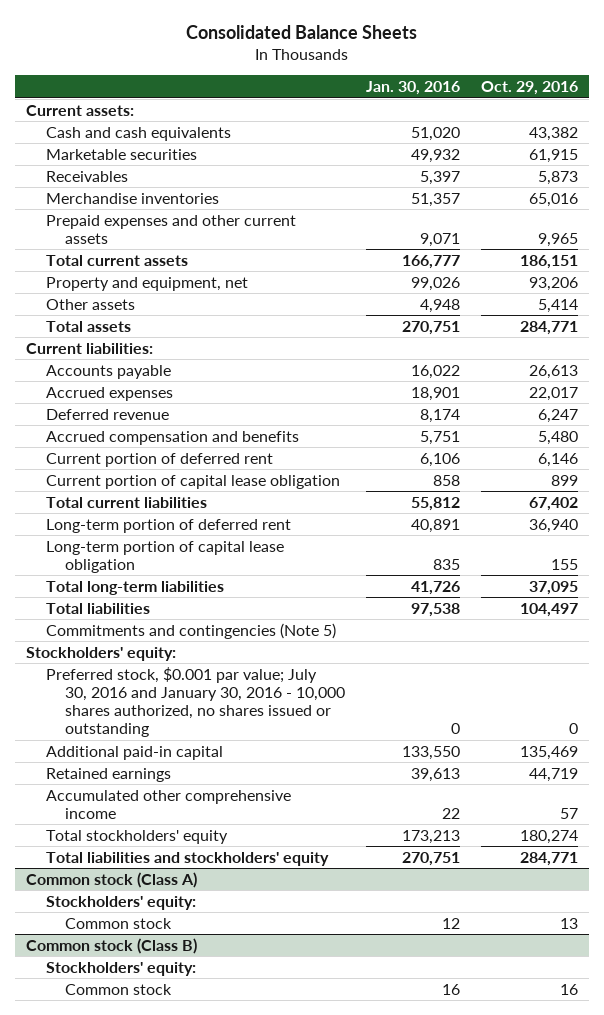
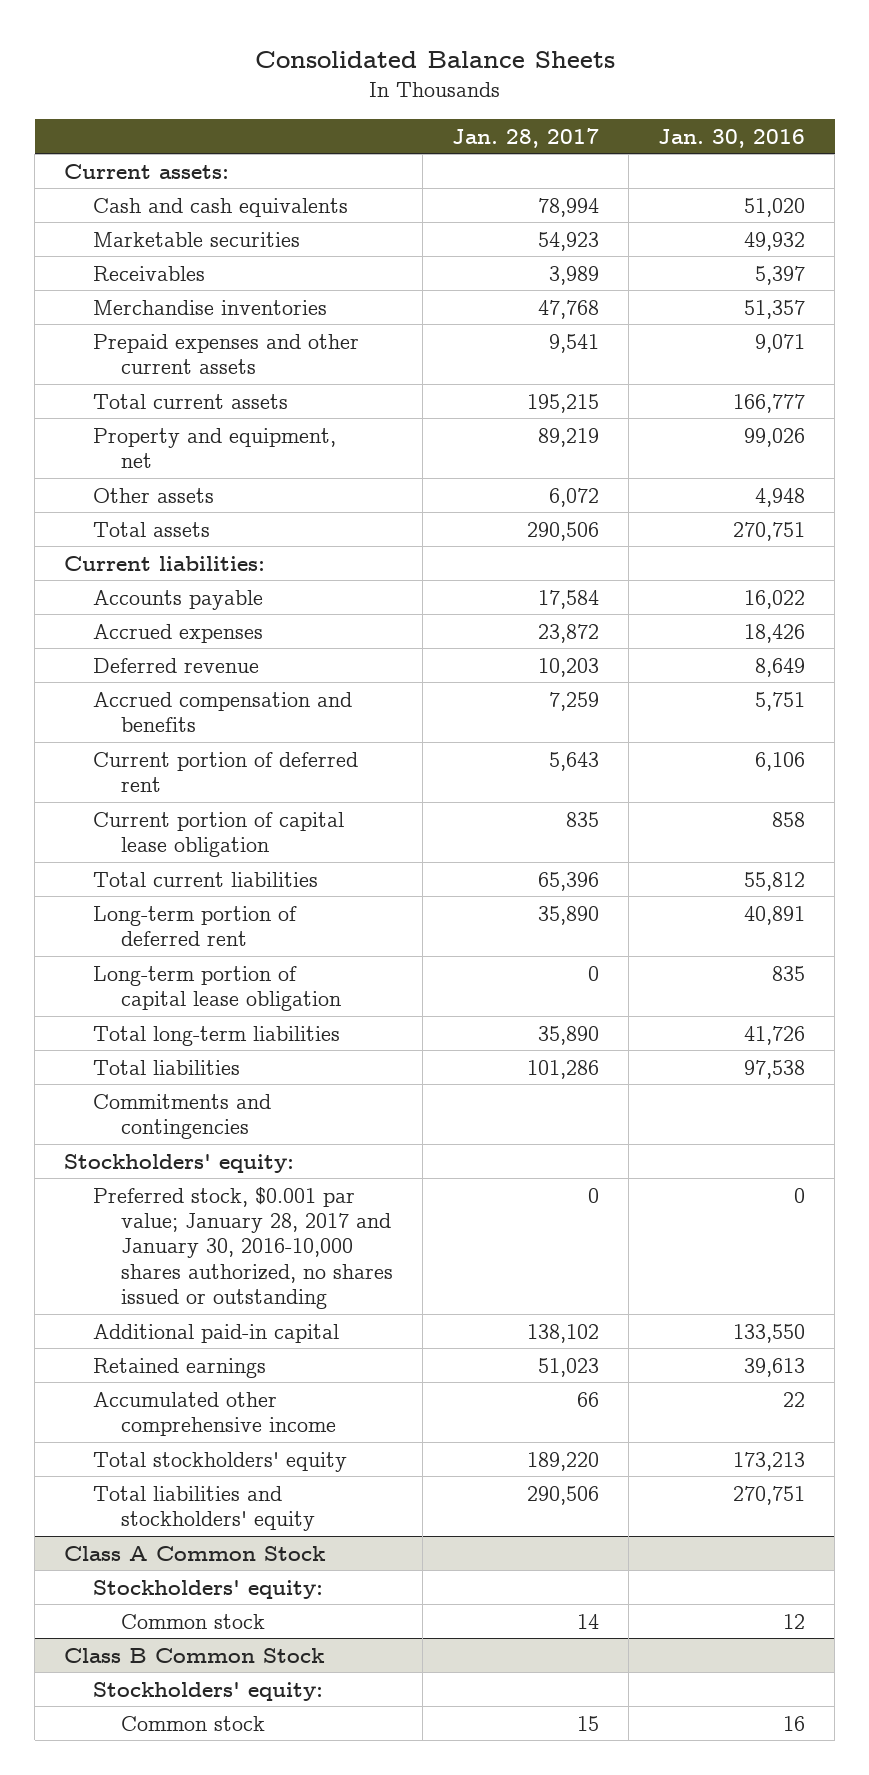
- | Jan. 30, 2016 | Oct. 29, 2016
+ | Jan. 28, 2017 | Jan. 30, 2016
- Accrued expenses | 18,901 | 22,017
- Deferred revenue | 8,174 | 6,247
+ Accrued expenses | 23,872 | 18,426
+ Deferred revenue | 10,203 | 8,649
- Commitments and contingencies (Note 5)
+ Commitments and contingencies
- Preferred stock, $0.001 par value; July 30, 2016 and January 30, 2016 - 10,000 shares authorized, no shares issued or outstanding | 0 | 0
+ Preferred stock, $0.001 par value; January 28, 2017 and January 30, 2016-10,000 shares authorized, no shares issued or outstanding | 0 | 0
- Common stock (Class A)
+ Class A Common Stock
- Common stock (Class B)
+ Class B Common Stock

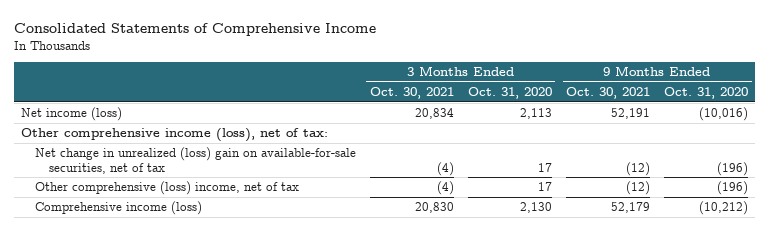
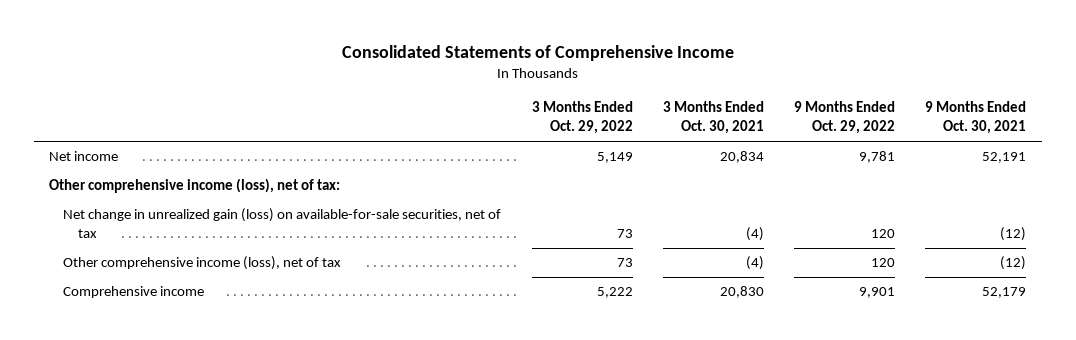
- | 3 Months Ended Oct. 30, 2021 | 3 Months Ended Oct. 31, 2020 | 9 Months Ended Oct. 30, 2021 | 9 Months Ended Oct. 31, 2020
+ | 3 Months Ended Oct. 29, 2022 | 3 Months Ended Oct. 30, 2021 | 9 Months Ended Oct. 29, 2022 | 9 Months Ended Oct. 30, 2021
- Net income (loss) | 20,834 | 2,113 | 52,191 | (10,016)
+ Net income | 5,149 | 20,834 | 9,781 | 52,191
- Net change in unrealized (loss) gain on available-for-sale securities, net of tax | (4) | 17 | (12) | (196)
- Other comprehensive (loss) income, net of tax | (4) | 17 | (12) | (196)
- Comprehensive income (loss) | 20,830 | 2,130 | 52,179 | (10,212)
+ Net change in unrealized gain (loss) on available-for-sale securities, net of tax | 73 | (4) | 120 | (12)
+ Other comprehensive income (loss), net of tax | 73 | (4) | 120 | (12)
+ Comprehensive income | 5,222 | 20,830 | 9,901 | 52,179

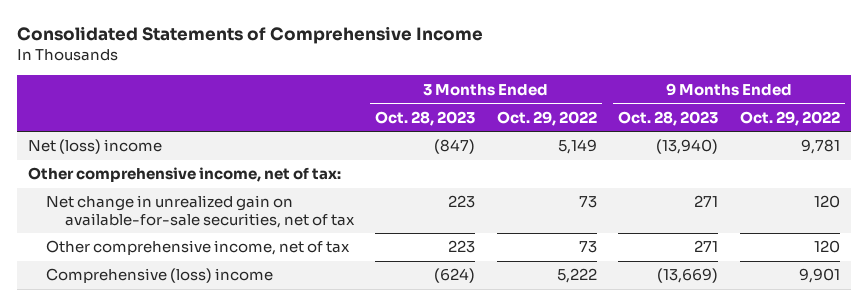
- | 3 Months Ended Oct. 29, 2022 | 3 Months Ended Oct. 30, 2021 | 9 Months Ended Oct. 29, 2022 | 9 Months Ended Oct. 30, 2021
+ | 3 Months Ended Oct. 28, 2023 | 3 Months Ended Oct. 29, 2022 | 9 Months Ended Oct. 28, 2023 | 9 Months Ended Oct. 29, 2022
- Net income | 5,149 | 20,834 | 9,781 | 52,191
- Other comprehensive income (loss), net of tax:
- Net change in unrealized gain (loss) on available-for-sale securities, net of tax | 73 | (4) | 120 | (12)
- Other comprehensive income (loss), net of tax | 73 | (4) | 120 | (12)
- Comprehensive income | 5,222 | 20,830 | 9,901 | 52,179
+ Net (loss) income | (847) | 5,149 | (13,940) | 9,781
+ Other comprehensive income, net of tax:
+ Net change in unrealized gain on available-for-sale securities, net of tax | 223 | 73 | 271 | 120
+ Other comprehensive income, net of tax | 223 | 73 | 271 | 120
+ Comprehensive (loss) income | (624) | 5,222 | (13,669) | 9,901

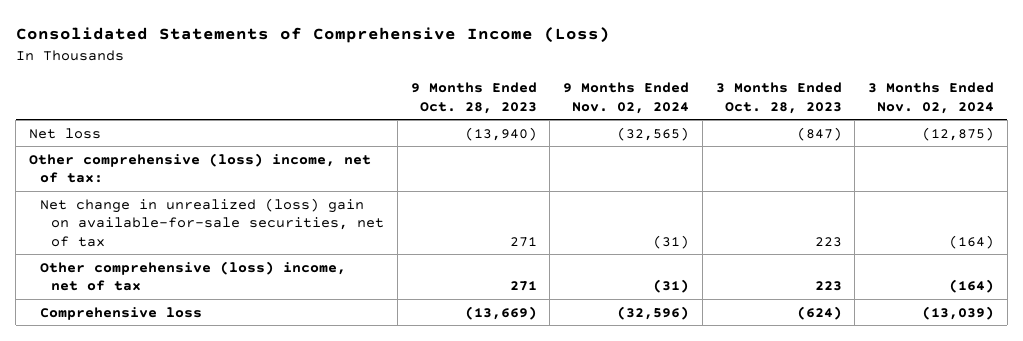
- Consolidated Statements of Comprehensive Income
+ Consolidated Statements of Comprehensive Income (Loss)
- | 3 Months Ended Oct. 28, 2023 | 3 Months Ended Oct. 29, 2022 | 9 Months Ended Oct. 28, 2023 | 9 Months Ended Oct. 29, 2022
+ | 9 Months Ended Oct. 28, 2023 | 9 Months Ended Nov. 02, 2024 | 3 Months Ended Oct. 28, 2023 | 3 Months Ended Nov. 02, 2024
- Net (loss) income | (847) | 5,149 | (13,940) | 9,781
- Other comprehensive income, net of tax:
- Net change in unrealized gain on available-for-sale securities, net of tax | 223 | 73 | 271 | 120
- Other comprehensive income, net of tax | 223 | 73 | 271 | 120
- Comprehensive (loss) income | (624) | 5,222 | (13,669) | 9,901
+ Net loss | (13,940) | (32,565) | (847) | (12,875)
+ Other comprehensive (loss) income, net of tax:
+ Net change in unrealized (loss) gain on available-for-sale securities, net of tax | 271 | (31) | 223 | (164)
+ Other comprehensive (loss) income, net of tax | 271 | (31) | 223 | (164)
+ Comprehensive loss | (13,669) | (32,596) | (624) | (13,039)

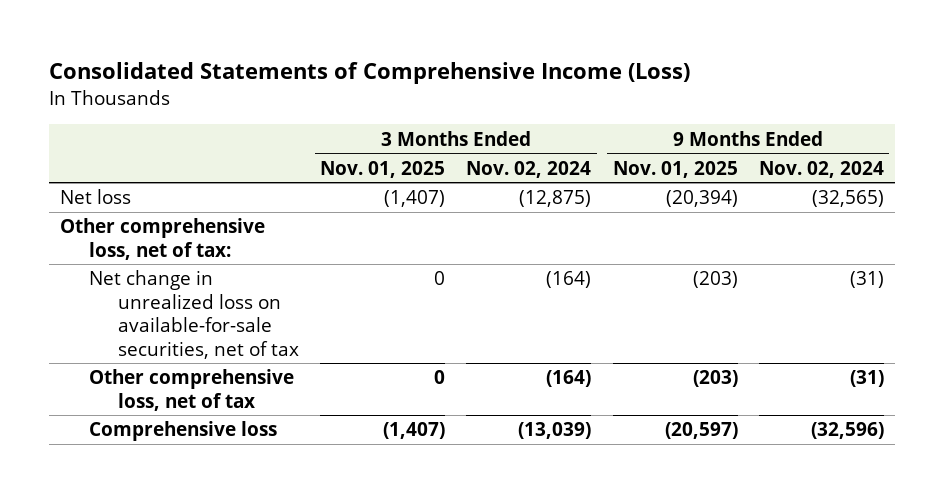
- | 9 Months Ended Oct. 28, 2023 | 9 Months Ended Nov. 02, 2024 | 3 Months Ended Oct. 28, 2023 | 3 Months Ended Nov. 02, 2024
+ | 3 Months Ended Nov. 01, 2025 | 3 Months Ended Nov. 02, 2024 | 9 Months Ended Nov. 01, 2025 | 9 Months Ended Nov. 02, 2024
- Other comprehensive (loss) income, net of tax:
- Net change in unrealized (loss) gain on available-for-sale securities, net of tax | 271 | (31) | 223 | (164)
- Other comprehensive (loss) income, net of tax | 271 | (31) | 223 | (164)
+ Other comprehensive loss, net of tax:
+ Net change in unrealized loss on available-for-sale securities, net of tax | 0 | (164) | (203) | (31)
+ Other comprehensive loss, net of tax | 0 | (164) | (203) | (31)

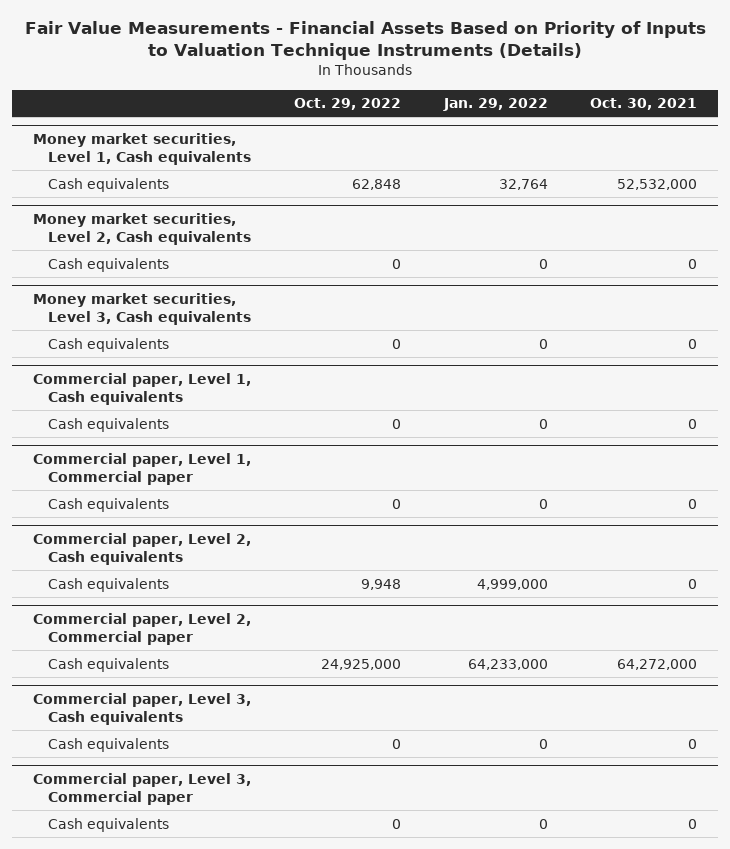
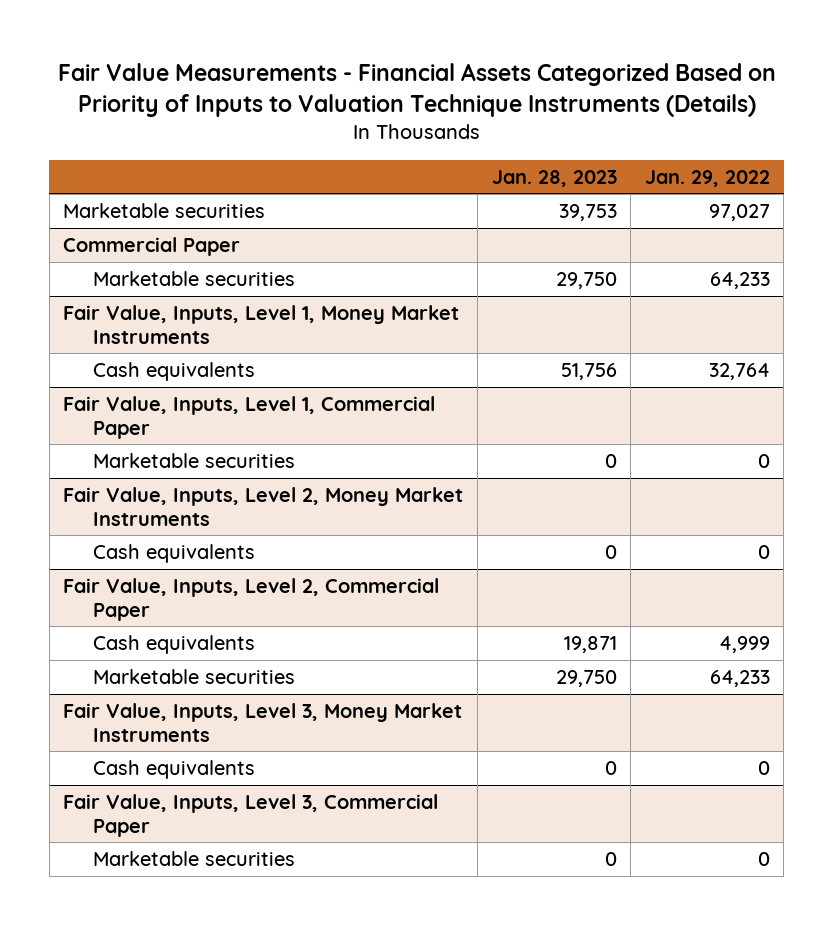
- Fair Value Measurements - Financial Assets Based on Priority of Inputs to Valuation Technique Instruments (Details)
+ Fair Value Measurements - Financial Assets Categorized Based on Priority of Inputs to Valuation Technique Instruments (Details)
- | Oct. 29, 2022 | Jan. 29, 2022 | Oct. 30, 2021
+ | Jan. 28, 2023 | Jan. 29, 2022
- Money market securities, Level 1, Cash equivalents
+ Marketable securities | 39,753 | 97,027
+ Commercial Paper
+ Marketable securities | 29,750 | 64,233
+ Fair Value, Inputs, Level 1, Money Market Instruments
- Money market securities, Level 2, Cash equivalents
- Cash equivalents | 0 | 0 | 0
- Money market securities, Level 3, Cash equivalents
- Cash equivalents | 0 | 0 | 0
- Commercial paper, Level 1, Cash equivalents
- Cash equivalents | 0 | 0 | 0
- Commercial paper, Level 1, Commercial paper
- Cash equivalents | 0 | 0 | 0
- Commercial paper, Level 2, Cash equivalents
- Cash equivalents | 9,948 | 4,999,000 | 0
- Commercial paper, Level 2, Commercial paper
- Cash equivalents | 24,925,000 | 64,233,000 | 64,272,000
- Commercial paper, Level 3, Cash equivalents
+ Fair Value, Inputs, Level 1, Commercial Paper
+ Marketable securities | 0 | 0
+ Fair Value, Inputs, Level 2, Money Market Instruments
- Commercial paper, Level 3, Commercial paper
+ Fair Value, Inputs, Level 2, Commercial Paper
+ Cash equivalents | 19,871 | 4,999
+ Marketable securities | 29,750 | 64,233
+ Fair Value, Inputs, Level 3, Money Market Instruments
+ Fair Value, Inputs, Level 3, Commercial Paper
+ Marketable securities | 0 | 0

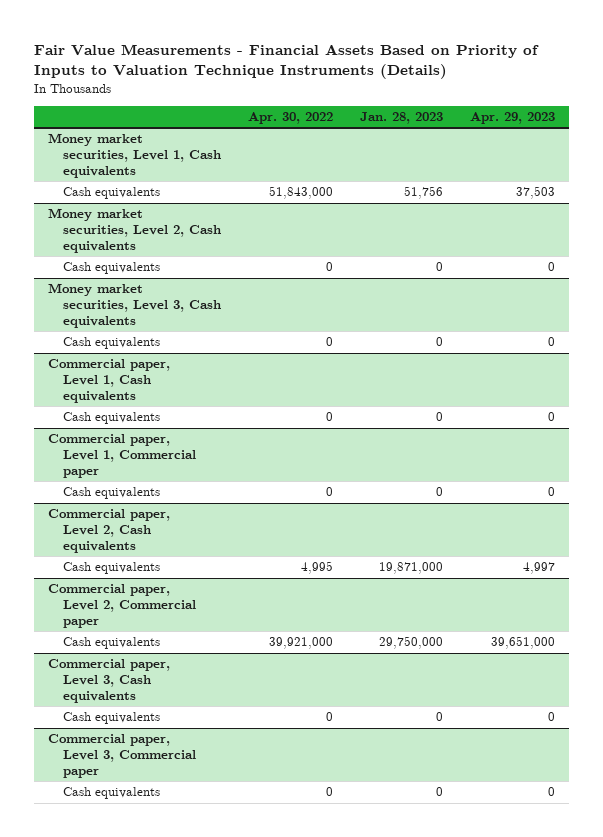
- Fair Value Measurements - Financial Assets Categorized Based on Priority of Inputs to Valuation Technique Instruments (Details)
+ Fair Value Measurements - Financial Assets Based on Priority of Inputs to Valuation Technique Instruments (Details)
- | Jan. 28, 2023 | Jan. 29, 2022
+ | Apr. 30, 2022 | Jan. 28, 2023 | Apr. 29, 2023
- Marketable securities | 39,753 | 97,027
- Commercial Paper
- Marketable securities | 29,750 | 64,233
- Fair Value, Inputs, Level 1, Money Market Instruments
+ Money market securities, Level 1, Cash equivalents
- Fair Value, Inputs, Level 1, Commercial Paper
- Marketable securities | 0 | 0
- Fair Value, Inputs, Level 2, Money Market Instruments
+ Money market securities, Level 2, Cash equivalents
- Fair Value, Inputs, Level 2, Commercial Paper
- Cash equivalents | 19,871 | 4,999
- Marketable securities | 29,750 | 64,233
- Fair Value, Inputs, Level 3, Money Market Instruments
+ Money market securities, Level 3, Cash equivalents
- Fair Value, Inputs, Level 3, Commercial Paper
- Marketable securities | 0 | 0
+ Commercial paper, Level 1, Cash equivalents
+ Cash equivalents | 0 | 0 | 0
+ Commercial paper, Level 1, Commercial paper
+ Cash equivalents | 0 | 0 | 0
+ Commercial paper, Level 2, Cash equivalents
+ Cash equivalents | 4,995 | 19,871,000 | 4,997
+ Commercial paper, Level 2, Commercial paper
+ Cash equivalents | 39,921,000 | 29,750,000 | 39,651,000
+ Commercial paper, Level 3, Cash equivalents
+ Cash equivalents | 0 | 0 | 0
+ Commercial paper, Level 3, Commercial paper
+ Cash equivalents | 0 | 0 | 0

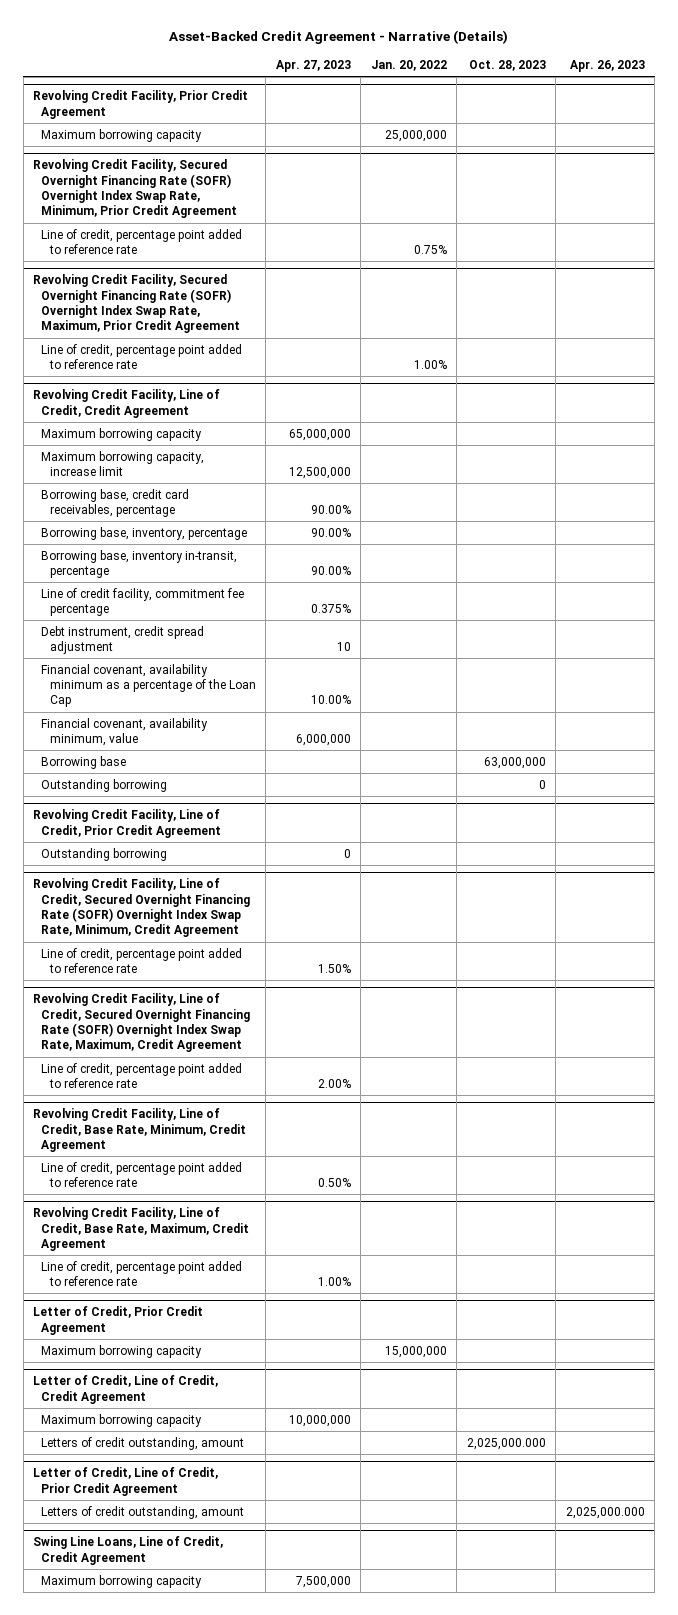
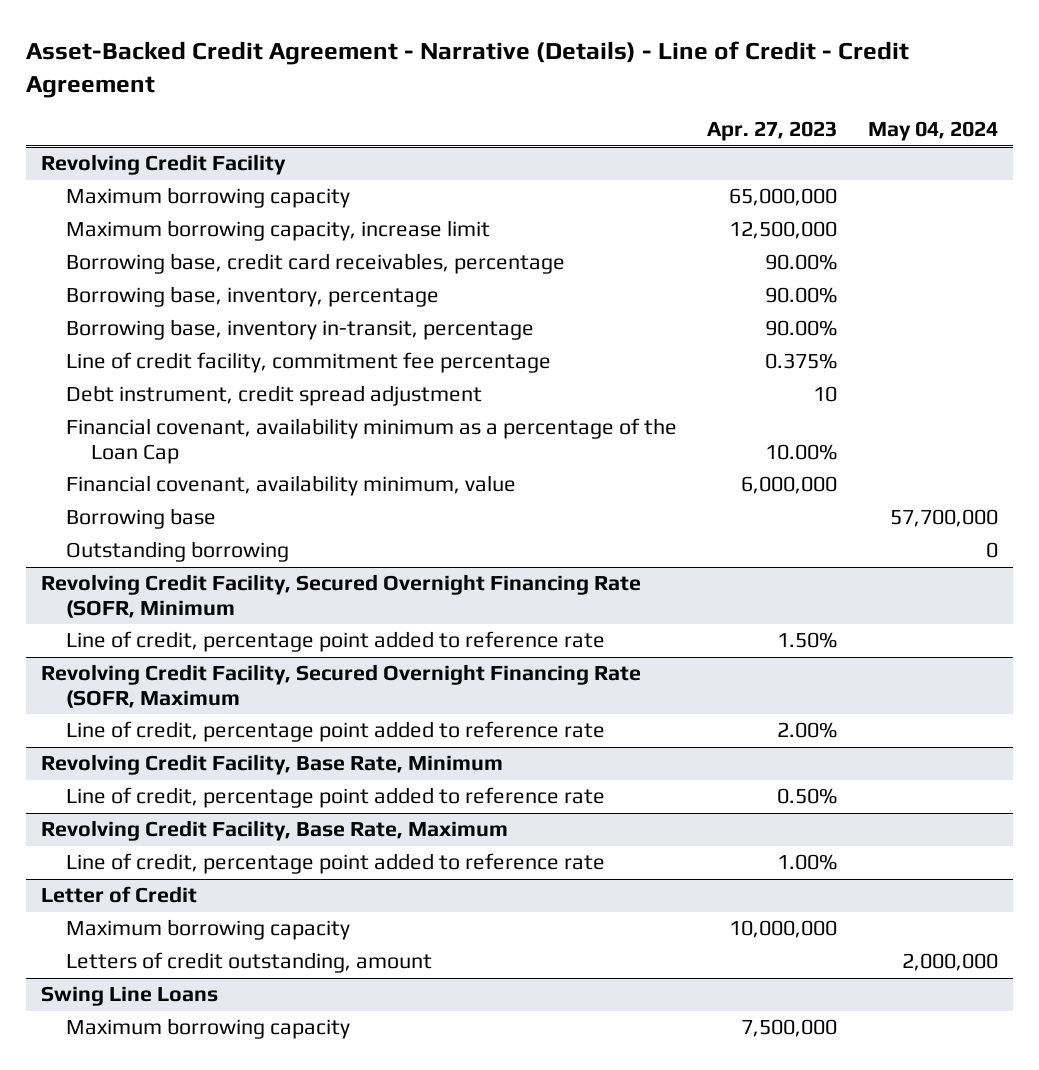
- Asset-Backed Credit Agreement - Narrative (Details)
+ Asset-Backed Credit Agreement - Narrative (Details) - Line of Credit - Credit Agreement
- | Apr. 27, 2023 | Jan. 20, 2022 | Oct. 28, 2023 | Apr. 26, 2023
+ | Apr. 27, 2023 | May 04, 2024
- Revolving Credit Facility, Prior Credit Agreement
- Maximum borrowing capacity | | 25,000,000 | |
- Revolving Credit Facility, Secured Overnight Financing Rate (SOFR) Overnight Index Swap Rate, Minimum, Prior Credit Agreement
- Line of credit, percentage point added to reference rate | | 0.75% | |
- Revolving Credit Facility, Secured Overnight Financing Rate (SOFR) Overnight Index Swap Rate, Maximum, Prior Credit Agreement
- Line of credit, percentage point added to reference rate | | 1.00% | |
- Revolving Credit Facility, Line of Credit, Credit Agreement
+ Revolving Credit Facility
- Revolving Credit Facility, Line of Credit, Prior Credit Agreement
- Outstanding borrowing | 0 | | |
- Revolving Credit Facility, Line of Credit, Secured Overnight Financing Rate (SOFR) Overnight Index Swap Rate, Minimum, Credit Agreement
+ Revolving Credit Facility, Secured Overnight Financing Rate (SOFR, Minimum
- Revolving Credit Facility, Line of Credit, Secured Overnight Financing Rate (SOFR) Overnight Index Swap Rate, Maximum, Credit Agreement
+ Revolving Credit Facility, Secured Overnight Financing Rate (SOFR, Maximum
- Revolving Credit Facility, Line of Credit, Base Rate, Minimum, Credit Agreement
+ Revolving Credit Facility, Base Rate, Minimum
- Revolving Credit Facility, Line of Credit, Base Rate, Maximum, Credit Agreement
+ Revolving Credit Facility, Base Rate, Maximum
- Letter of Credit, Prior Credit Agreement
- Maximum borrowing capacity | | 15,000,000 | |
- Letter of Credit, Line of Credit, Credit Agreement
+ Letter of Credit
- Letter of Credit, Line of Credit, Prior Credit Agreement
- Letters of credit outstanding, amount | | | | 2,025,000.000
- Swing Line Loans, Line of Credit, Credit Agreement
+ Swing Line Loans

